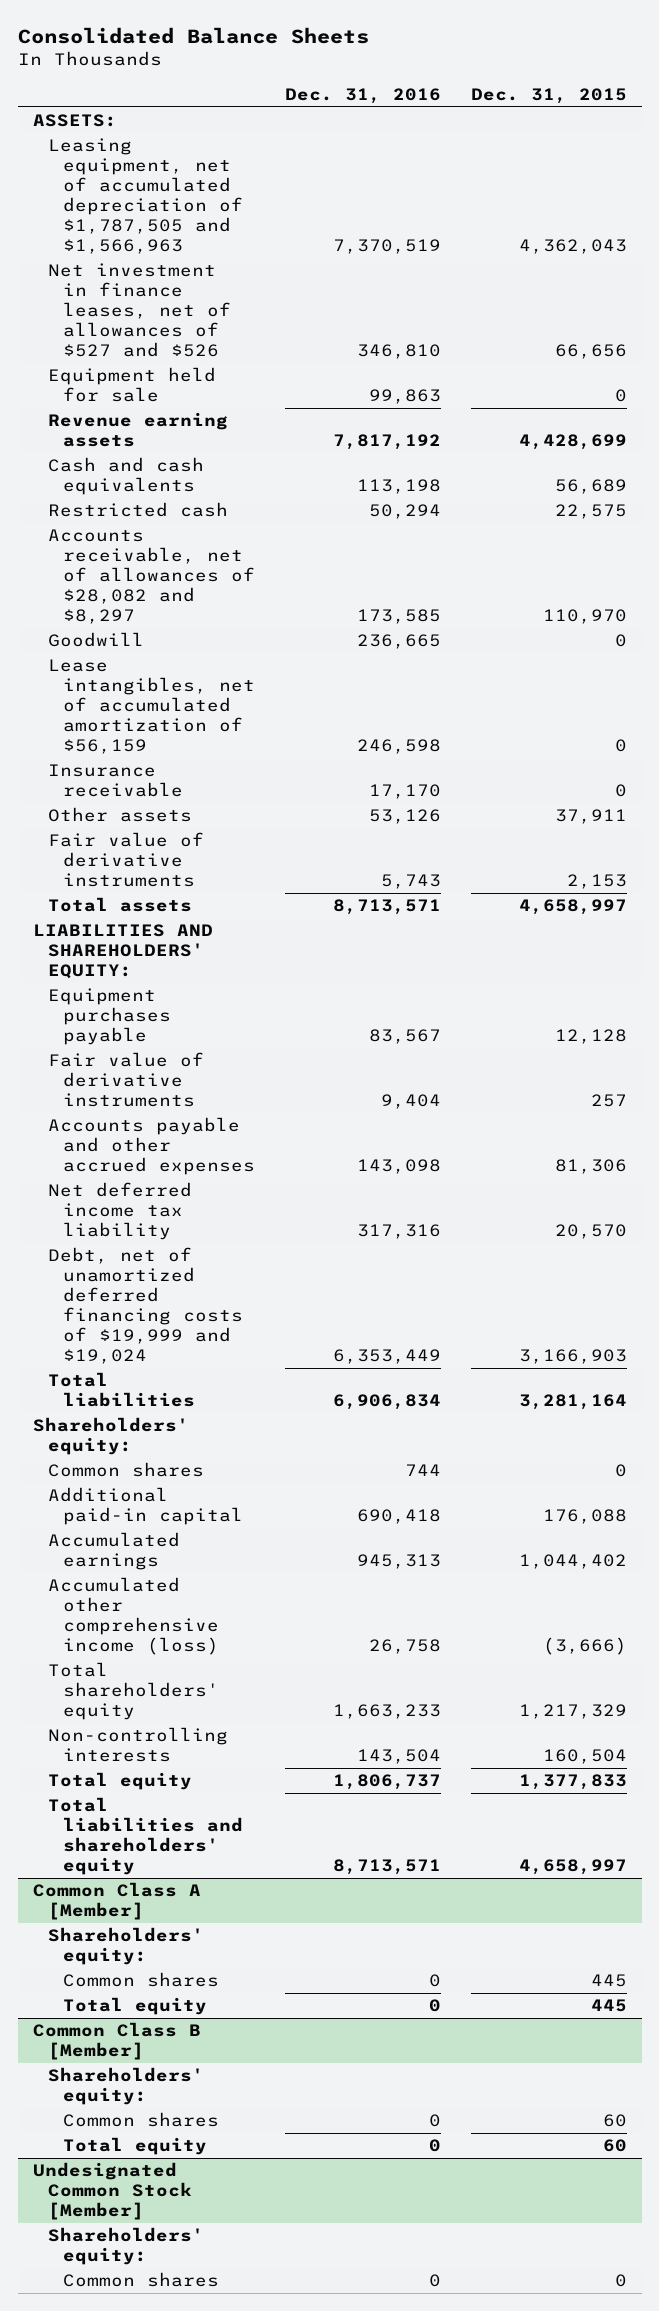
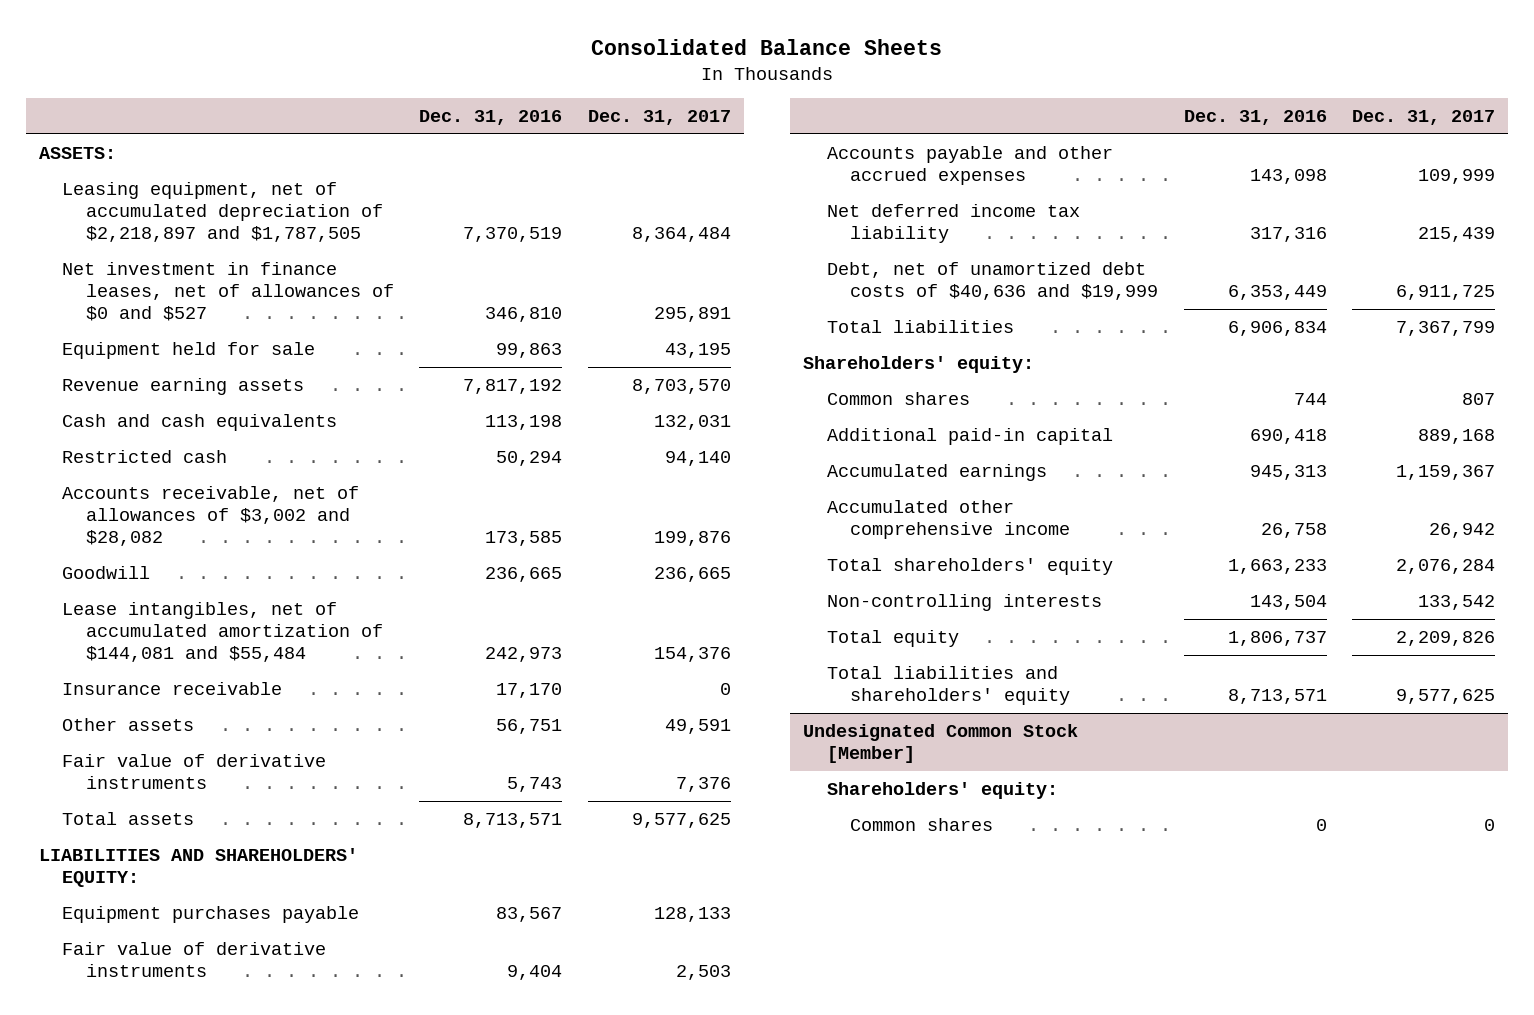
- | Dec. 31, 2016 | Dec. 31, 2015
+ | Dec. 31, 2016 | Dec. 31, 2017
- Leasing equipment, net of accumulated depreciation of $1,787,505 and $1,566,963 | 7,370,519 | 4,362,043
- Net investment in finance leases, net of allowances of $527 and $526 | 346,810 | 66,656
+ Leasing equipment, net of accumulated depreciation of $2,218,897 and $1,787,505 | 7,370,519 | 8,364,484
+ Net investment in finance leases, net of allowances of $0 and $527 | 346,810 | 295,891
- Accounts receivable, net of allowances of $28,082 and $8,297 | 173,585 | 110,970
+ Accounts receivable, net of allowances of $3,002 and $28,082 | 173,585 | 199,876
- Lease intangibles, net of accumulated amortization of $56,159 | 246,598 | 0
+ Lease intangibles, net of accumulated amortization of $144,081 and $55,484 | 242,973 | 154,376
- Other assets | 53,126 | 37,911
+ Other assets | 56,751 | 49,591
- Debt, net of unamortized deferred financing costs of $19,999 and $19,024 | 6,353,449 | 3,166,903
+ Debt, net of unamortized debt costs of $40,636 and $19,999 | 6,353,449 | 6,911,725
- Accumulated other comprehensive income (loss) | 26,758 | (3,666)
+ Accumulated other comprehensive income | 26,758 | 26,942
- Common Class A [Member]
- Shareholders' equity:
- Common shares | 0 | 445
- Total equity | 0 | 445
- Common Class B [Member]
- Shareholders' equity:
- Common shares | 0 | 60
- Total equity | 0 | 60

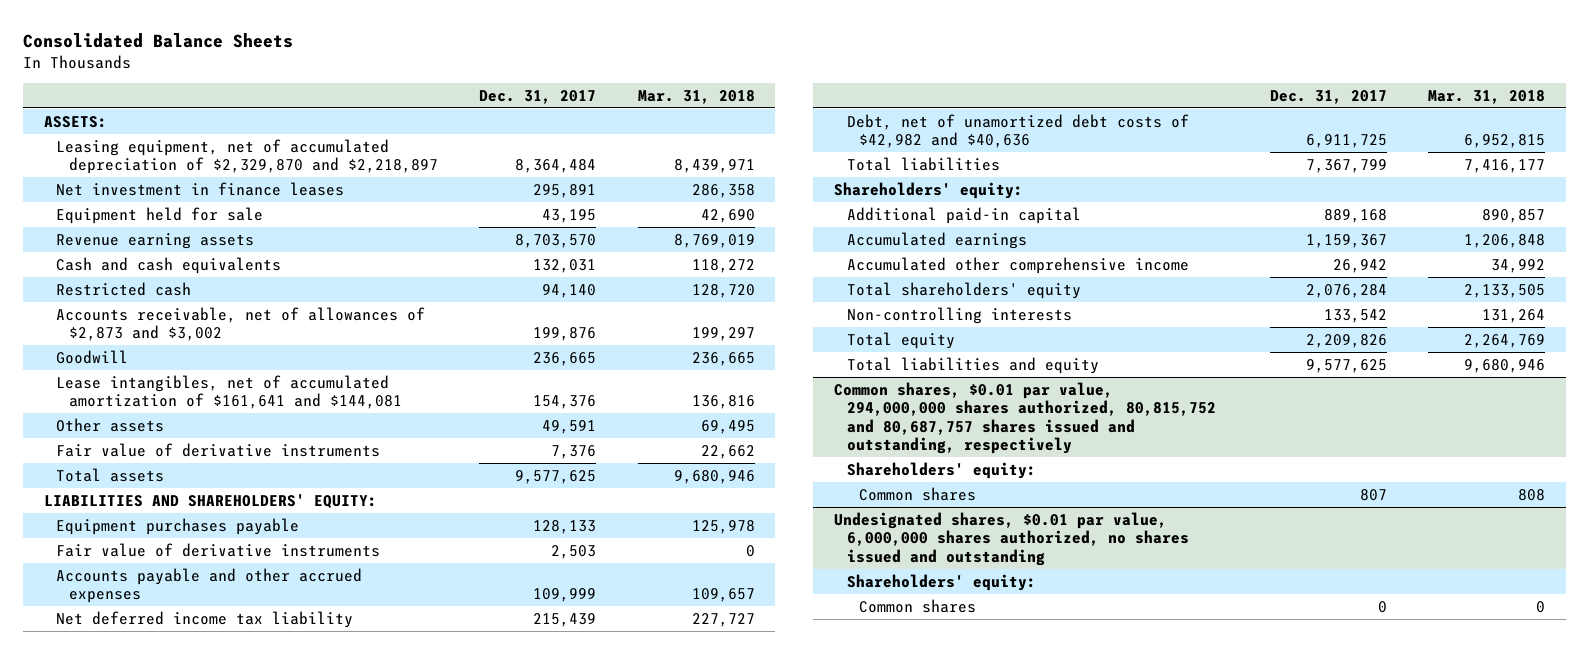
- | Dec. 31, 2016 | Dec. 31, 2017
+ | Dec. 31, 2017 | Mar. 31, 2018
- Leasing equipment, net of accumulated depreciation of $2,218,897 and $1,787,505 | 7,370,519 | 8,364,484
- Net investment in finance leases, net of allowances of $0 and $527 | 346,810 | 295,891
+ Leasing equipment, net of accumulated depreciation of $2,329,870 and $2,218,897 | 8,364,484 | 8,439,971
+ Net investment in finance leases | 295,891 | 286,358
- Accounts receivable, net of allowances of $3,002 and $28,082 | 173,585 | 199,876
+ Accounts receivable, net of allowances of $2,873 and $3,002 | 199,876 | 199,297
- Lease intangibles, net of accumulated amortization of $144,081 and $55,484 | 242,973 | 154,376
- Insurance receivable | 17,170 | 0
+ Lease intangibles, net of accumulated amortization of $161,641 and $144,081 | 154,376 | 136,816
- Debt, net of unamortized debt costs of $40,636 and $19,999 | 6,353,449 | 6,911,725
+ Debt, net of unamortized debt costs of $42,982 and $40,636 | 6,911,725 | 6,952,815
- Common shares | 744 | 807
- Total liabilities and shareholders' equity | 8,713,571 | 9,577,625
- Undesignated Common Stock [Member]
+ Total liabilities and equity | 9,577,625 | 9,680,946
+ Common shares, $0.01 par value, 294,000,000 shares authorized, 80,815,752 and 80,687,757 shares issued and outstanding, respectively
+ Common shares | 807 | 808
+ Undesignated shares, $0.01 par value, 6,000,000 shares authorized, no shares issued and outstanding
+ Shareholders' equity:

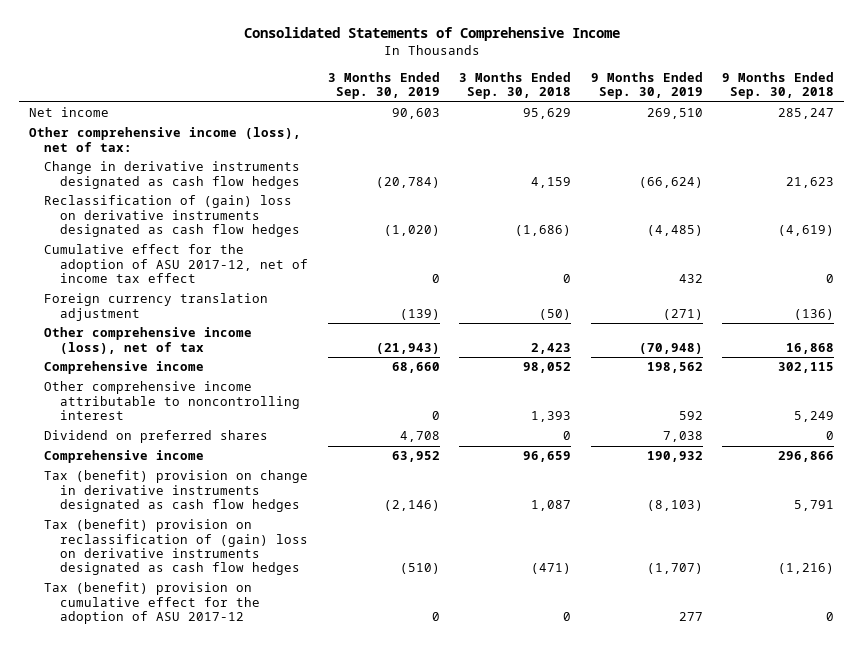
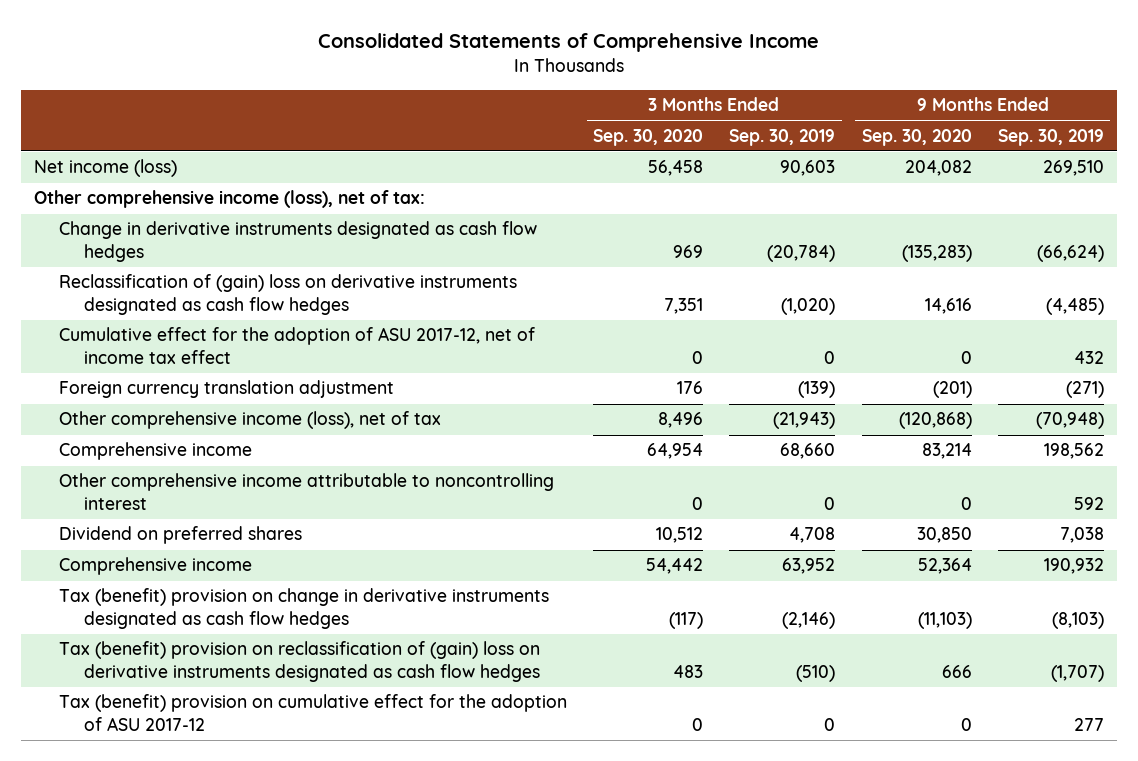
- | 3 Months Ended Sep. 30, 2019 | 3 Months Ended Sep. 30, 2018 | 9 Months Ended Sep. 30, 2019 | 9 Months Ended Sep. 30, 2018
+ | 3 Months Ended Sep. 30, 2020 | 3 Months Ended Sep. 30, 2019 | 9 Months Ended Sep. 30, 2020 | 9 Months Ended Sep. 30, 2019
- Net income | 90,603 | 95,629 | 269,510 | 285,247
+ Net income (loss) | 56,458 | 90,603 | 204,082 | 269,510

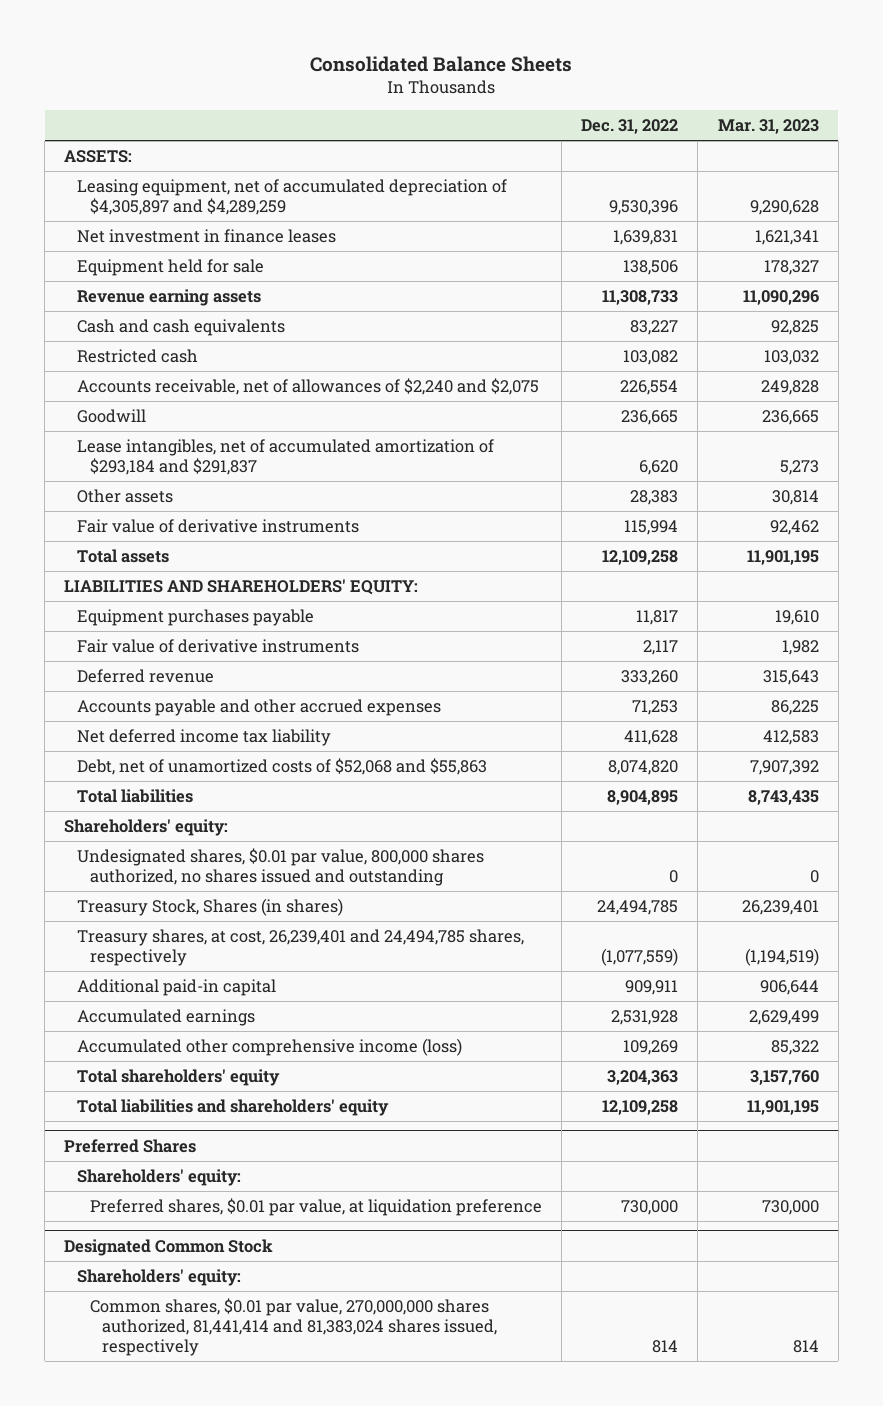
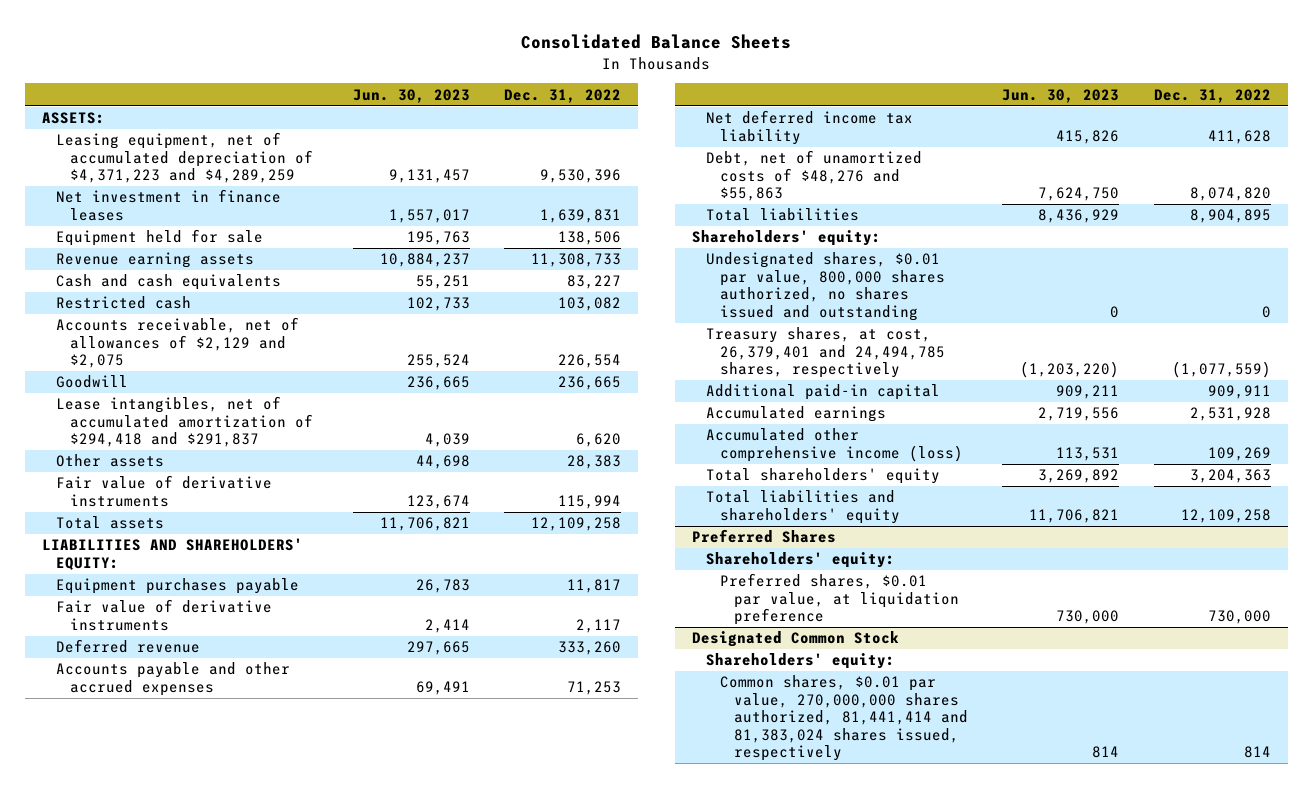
- | Dec. 31, 2022 | Mar. 31, 2023
+ | Jun. 30, 2023 | Dec. 31, 2022
- Leasing equipment, net of accumulated depreciation of $4,305,897 and $4,289,259 | 9,530,396 | 9,290,628
+ Leasing equipment, net of accumulated depreciation of $4,371,223 and $4,289,259 | 9,131,457 | 9,530,396
- Accounts receivable, net of allowances of $2,240 and $2,075 | 226,554 | 249,828
+ Accounts receivable, net of allowances of $2,129 and $2,075 | 255,524 | 226,554
- Lease intangibles, net of accumulated amortization of $293,184 and $291,837 | 6,620 | 5,273
+ Lease intangibles, net of accumulated amortization of $294,418 and $291,837 | 4,039 | 6,620
- Debt, net of unamortized costs of $52,068 and $55,863 | 8,074,820 | 7,907,392
+ Debt, net of unamortized costs of $48,276 and $55,863 | 7,624,750 | 8,074,820
- Treasury Stock, Shares (in shares) | 24,494,785 | 26,239,401
- Treasury shares, at cost, 26,239,401 and 24,494,785 shares, respectively | (1,077,559) | (1,194,519)
+ Treasury shares, at cost, 26,379,401 and 24,494,785 shares, respectively | (1,203,220) | (1,077,559)

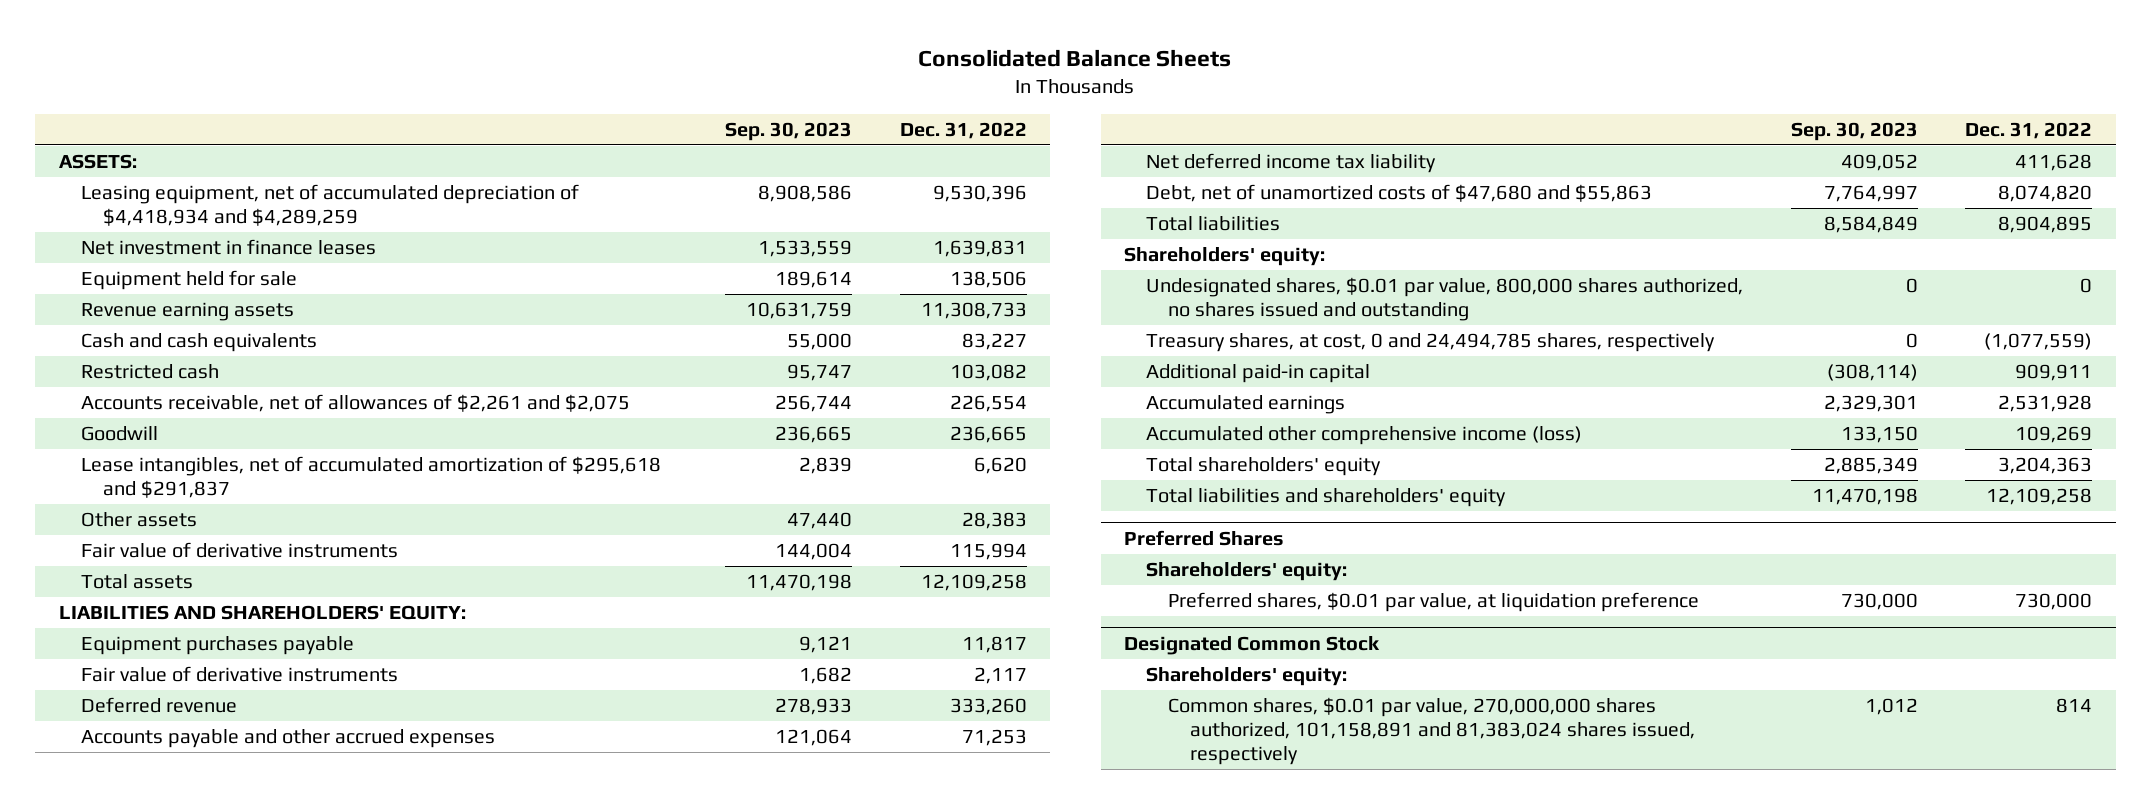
- | Jun. 30, 2023 | Dec. 31, 2022
+ | Sep. 30, 2023 | Dec. 31, 2022
- Leasing equipment, net of accumulated depreciation of $4,371,223 and $4,289,259 | 9,131,457 | 9,530,396
+ Leasing equipment, net of accumulated depreciation of $4,418,934 and $4,289,259 | 8,908,586 | 9,530,396
- Accounts receivable, net of allowances of $2,129 and $2,075 | 255,524 | 226,554
+ Accounts receivable, net of allowances of $2,261 and $2,075 | 256,744 | 226,554
- Lease intangibles, net of accumulated amortization of $294,418 and $291,837 | 4,039 | 6,620
+ Lease intangibles, net of accumulated amortization of $295,618 and $291,837 | 2,839 | 6,620
- Debt, net of unamortized costs of $48,276 and $55,863 | 7,624,750 | 8,074,820
+ Debt, net of unamortized costs of $47,680 and $55,863 | 7,764,997 | 8,074,820
- Treasury shares, at cost, 26,379,401 and 24,494,785 shares, respectively | (1,203,220) | (1,077,559)
+ Treasury shares, at cost, 0 and 24,494,785 shares, respectively | 0 | (1,077,559)
@ Designated Common Stock
- Common shares, $0.01 par value, 270,000,000 shares authorized, 81,441,414 and 81,383,024 shares issued, respectively | 814 | 814
+ Common shares, $0.01 par value, 270,000,000 shares authorized, 101,158,891 and 81,383,024 shares issued, respectively | 1,012 | 814

